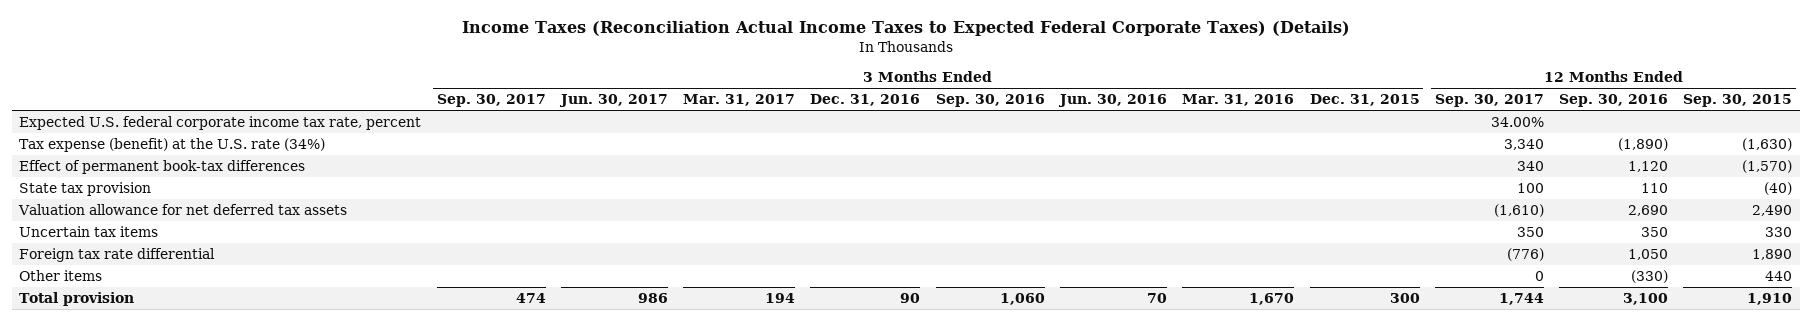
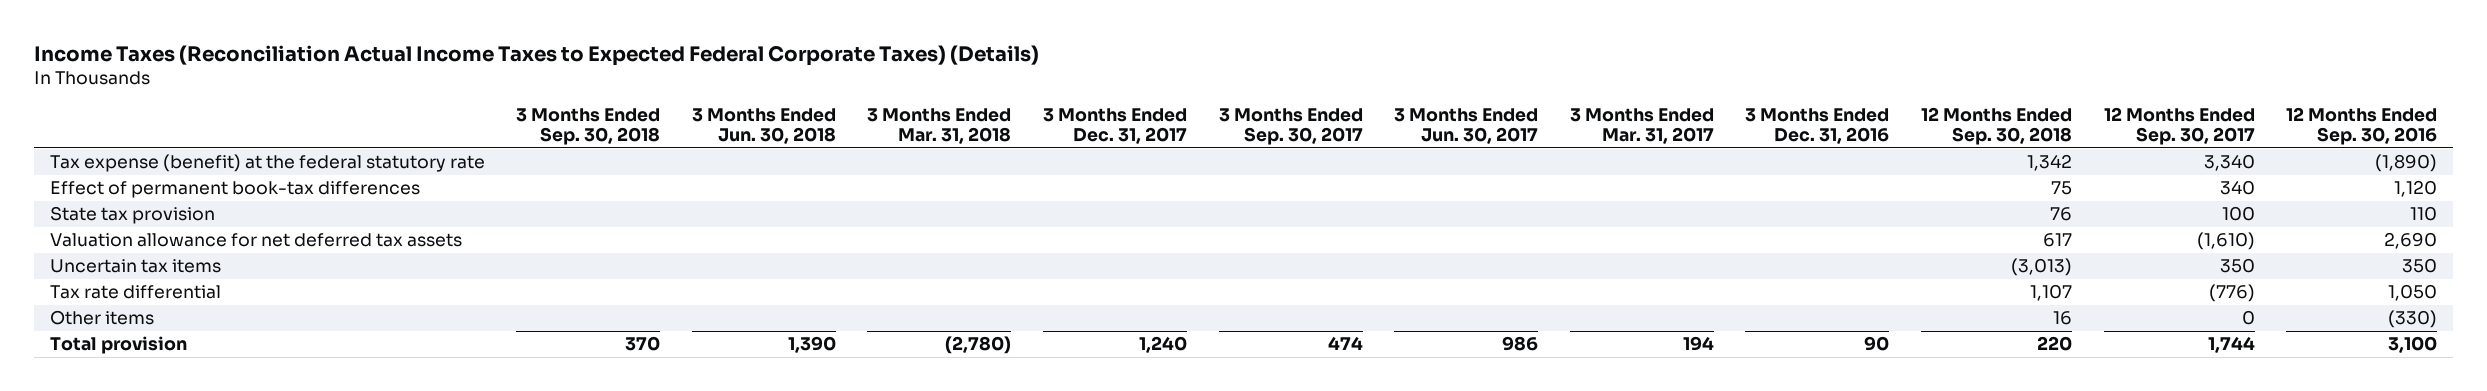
- | 3 Months Ended Sep. 30, 2017 | 3 Months Ended Jun. 30, 2017 | 3 Months Ended Mar. 31, 2017 | 3 Months Ended Dec. 31, 2016 | 3 Months Ended Sep. 30, 2016 | 3 Months Ended Jun. 30, 2016 | 3 Months Ended Mar. 31, 2016 | 3 Months Ended Dec. 31, 2015 | 12 Months Ended Sep. 30, 2017 | 12 Months Ended Sep. 30, 2016 | 12 Months Ended Sep. 30, 2015
+ | 3 Months Ended Sep. 30, 2018 | 3 Months Ended Jun. 30, 2018 | 3 Months Ended Mar. 31, 2018 | 3 Months Ended Dec. 31, 2017 | 3 Months Ended Sep. 30, 2017 | 3 Months Ended Jun. 30, 2017 | 3 Months Ended Mar. 31, 2017 | 3 Months Ended Dec. 31, 2016 | 12 Months Ended Sep. 30, 2018 | 12 Months Ended Sep. 30, 2017 | 12 Months Ended Sep. 30, 2016
- Expected U.S. federal corporate income tax rate, percent | | | | | | | | | 34.00% | |
- Tax expense (benefit) at the U.S. rate (34%) | | | | | | | | | 3,340 | (1,890) | (1,630)
+ Tax expense (benefit) at the federal statutory rate | | | | | | | | | 1,342 | 3,340 | (1,890)
- Foreign tax rate differential | | | | | | | | | (776) | 1,050 | 1,890
+ Tax rate differential | | | | | | | | | 1,107 | (776) | 1,050

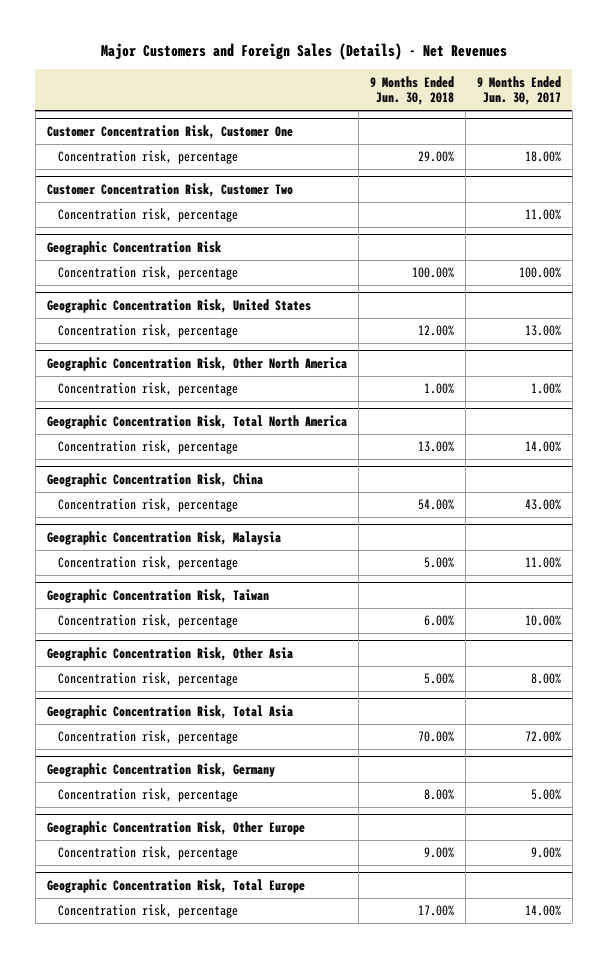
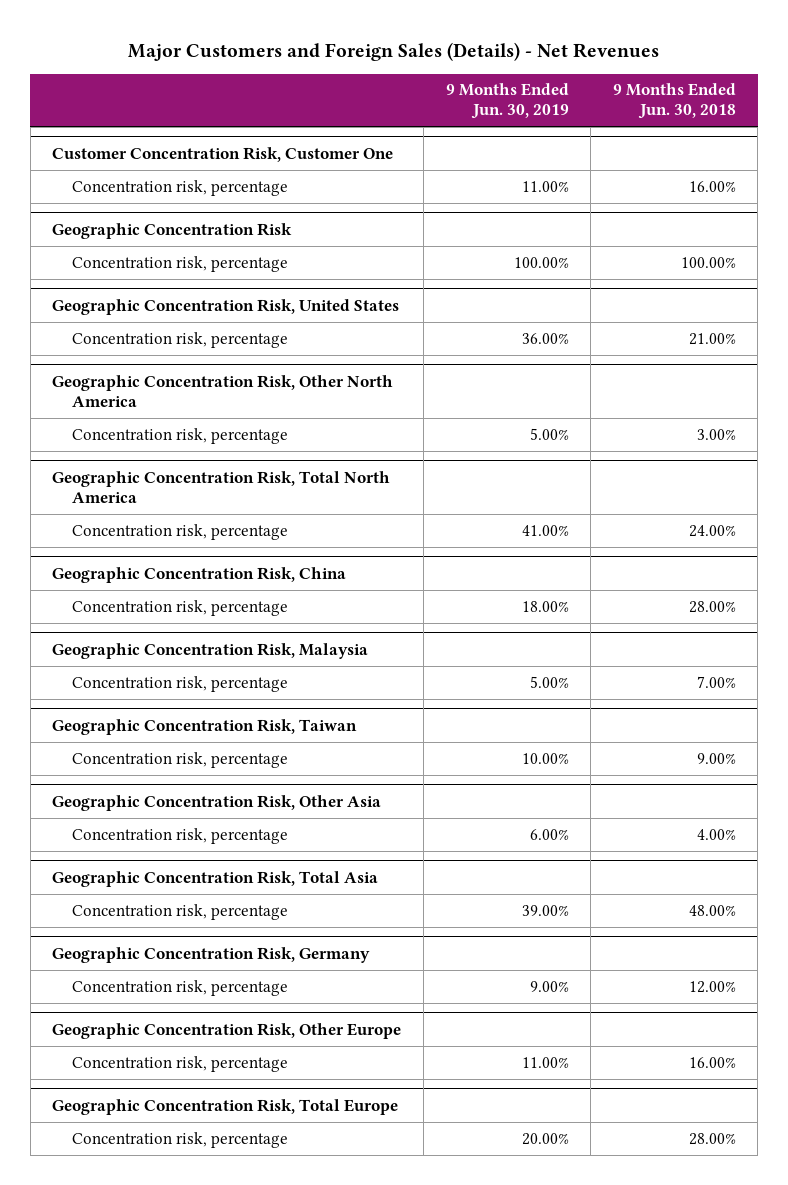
- | 9 Months Ended Jun. 30, 2018 | 9 Months Ended Jun. 30, 2017
+ | 9 Months Ended Jun. 30, 2019 | 9 Months Ended Jun. 30, 2018
@ Customer Concentration Risk, Customer One
- Concentration risk, percentage | 29.00% | 18.00%
- Customer Concentration Risk, Customer Two
- Concentration risk, percentage | | 11.00%
@ Customer Concentration Risk, Customer One
+ Concentration risk, percentage | 11.00% | 16.00%
@ Geographic Concentration Risk, United States
- Concentration risk, percentage | 12.00% | 13.00%
+ Concentration risk, percentage | 36.00% | 21.00%
@ Geographic Concentration Risk, Other North America
- Concentration risk, percentage | 1.00% | 1.00%
+ Concentration risk, percentage | 5.00% | 3.00%
@ Geographic Concentration Risk, Total North America
- Concentration risk, percentage | 13.00% | 14.00%
+ Concentration risk, percentage | 41.00% | 24.00%
@ Geographic Concentration Risk, China
- Concentration risk, percentage | 54.00% | 43.00%
+ Concentration risk, percentage | 18.00% | 28.00%
@ Geographic Concentration Risk, Malaysia
- Concentration risk, percentage | 5.00% | 11.00%
+ Concentration risk, percentage | 5.00% | 7.00%
@ Geographic Concentration Risk, Taiwan
- Concentration risk, percentage | 6.00% | 10.00%
+ Concentration risk, percentage | 10.00% | 9.00%
@ Geographic Concentration Risk, Other Asia
- Concentration risk, percentage | 5.00% | 8.00%
+ Concentration risk, percentage | 6.00% | 4.00%
@ Geographic Concentration Risk, Total Asia
- Concentration risk, percentage | 70.00% | 72.00%
+ Concentration risk, percentage | 39.00% | 48.00%
@ Geographic Concentration Risk, Germany
- Concentration risk, percentage | 8.00% | 5.00%
+ Concentration risk, percentage | 9.00% | 12.00%
@ Geographic Concentration Risk, Other Europe
- Concentration risk, percentage | 9.00% | 9.00%
+ Concentration risk, percentage | 11.00% | 16.00%
@ Geographic Concentration Risk, Total Europe
- Concentration risk, percentage | 17.00% | 14.00%
+ Concentration risk, percentage | 20.00% | 28.00%

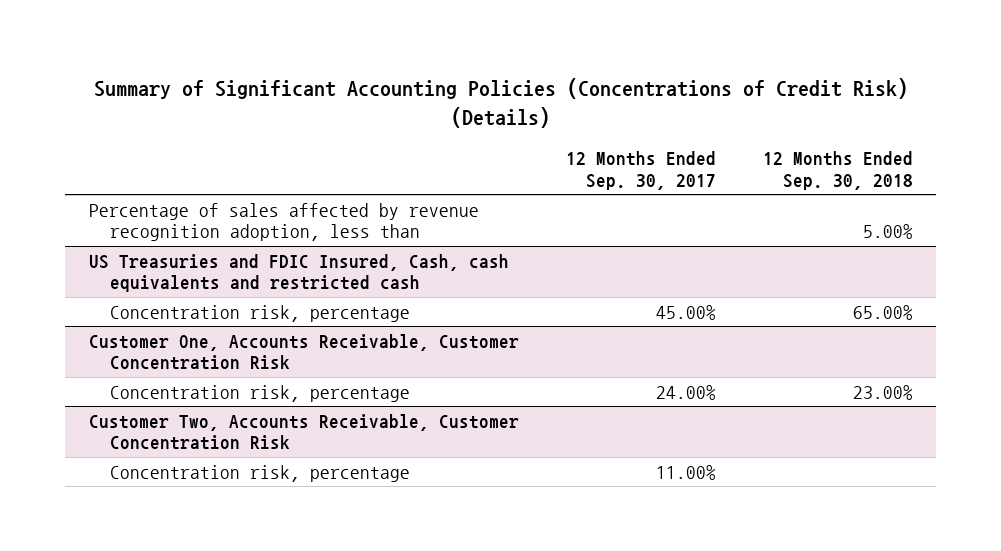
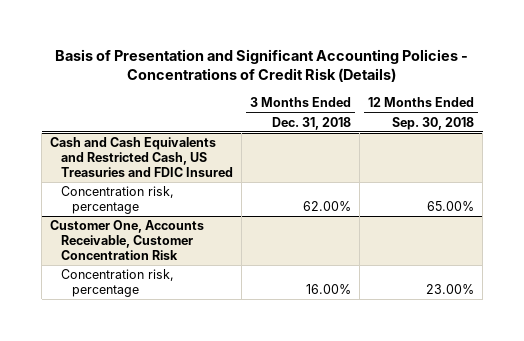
- Summary of Significant Accounting Policies (Concentrations of Credit Risk) (Details)
+ Basis of Presentation and Significant Accounting Policies - Concentrations of Credit Risk (Details)
- | 12 Months Ended Sep. 30, 2017 | 12 Months Ended Sep. 30, 2018
+ | 3 Months Ended Dec. 31, 2018 | 12 Months Ended Sep. 30, 2018
- Percentage of sales affected by revenue recognition adoption, less than | | 5.00%
- US Treasuries and FDIC Insured, Cash, cash equivalents and restricted cash
+ Cash and Cash Equivalents and Restricted Cash, US Treasuries and FDIC Insured
- Customer Two, Accounts Receivable, Customer Concentration Risk
- Concentration risk, percentage | 11.00% |

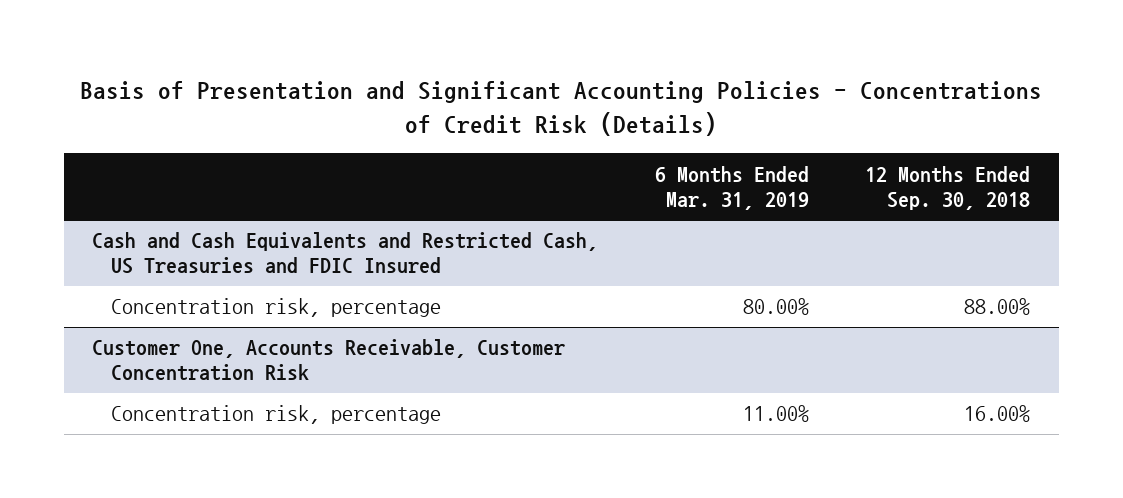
- | 3 Months Ended Dec. 31, 2018 | 12 Months Ended Sep. 30, 2018
+ | 6 Months Ended Mar. 31, 2019 | 12 Months Ended Sep. 30, 2018
@ Cash and Cash Equivalents and Restricted Cash, US Treasuries and FDIC Insured
- Concentration risk, percentage | 62.00% | 65.00%
+ Concentration risk, percentage | 80.00% | 88.00%
@ Customer One, Accounts Receivable, Customer Concentration Risk
- Concentration risk, percentage | 16.00% | 23.00%
+ Concentration risk, percentage | 11.00% | 16.00%

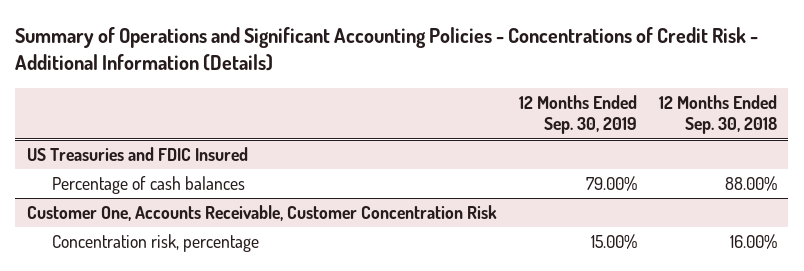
- Basis of Presentation and Significant Accounting Policies - Concentrations of Credit Risk (Details)
+ Summary of Operations and Significant Accounting Policies - Concentrations of Credit Risk - Additional Information (Details)
- | 6 Months Ended Mar. 31, 2019 | 12 Months Ended Sep. 30, 2018
+ | 12 Months Ended Sep. 30, 2019 | 12 Months Ended Sep. 30, 2018
- Cash and Cash Equivalents and Restricted Cash, US Treasuries and FDIC Insured
- Concentration risk, percentage | 80.00% | 88.00%
+ US Treasuries and FDIC Insured
+ Percentage of cash balances | 79.00% | 88.00%

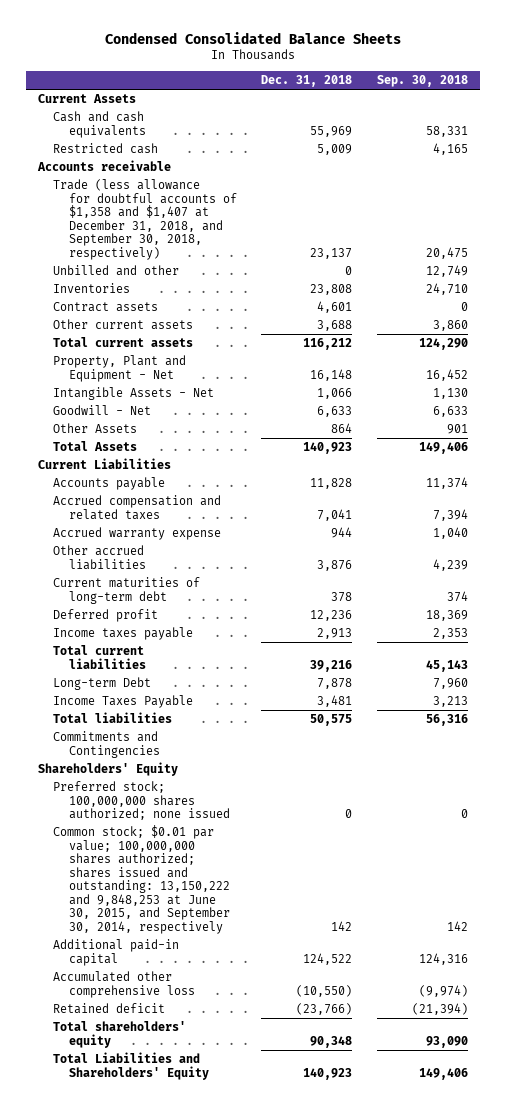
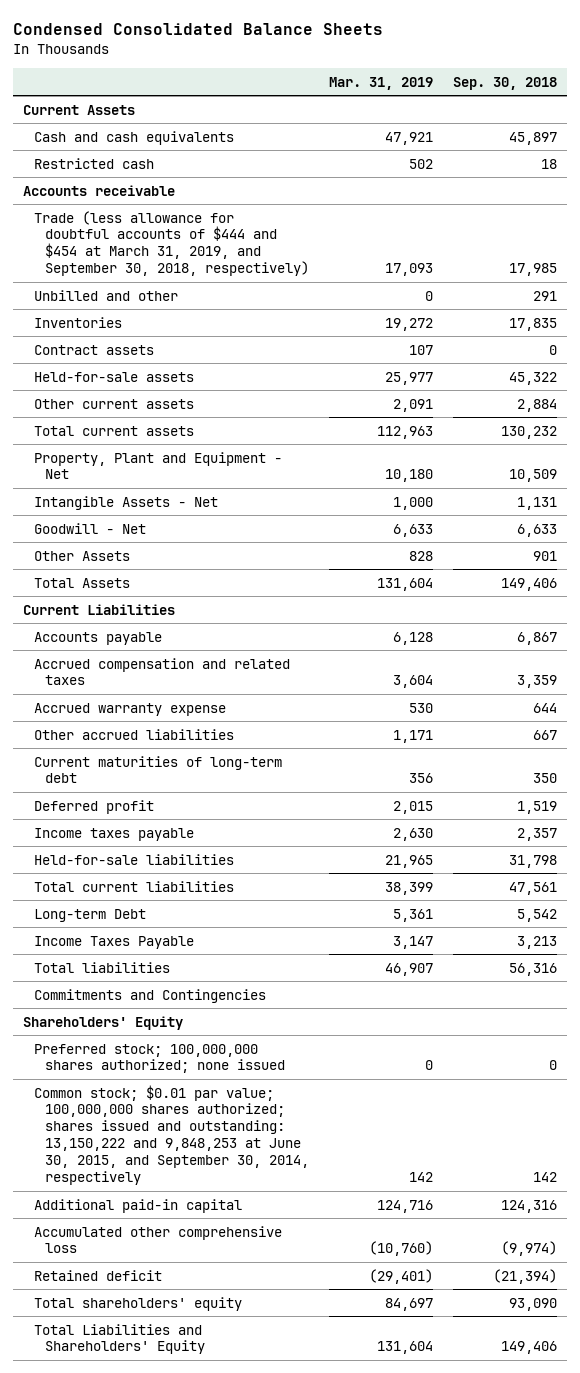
- | Dec. 31, 2018 | Sep. 30, 2018
+ | Mar. 31, 2019 | Sep. 30, 2018
- Cash and cash equivalents | 55,969 | 58,331
- Restricted cash | 5,009 | 4,165
+ Cash and cash equivalents | 47,921 | 45,897
+ Restricted cash | 502 | 18
- Trade (less allowance for doubtful accounts of $1,358 and $1,407 at December 31, 2018, and September 30, 2018, respectively) | 23,137 | 20,475
- Unbilled and other | 0 | 12,749
- Inventories | 23,808 | 24,710
+ Trade (less allowance for doubtful accounts of $444 and $454 at March 31, 2019, and September 30, 2018, respectively) | 17,093 | 17,985
+ Unbilled and other | 0 | 291
+ Inventories | 19,272 | 17,835
- Other current assets | 3,688 | 3,860
- Total current assets | 116,212 | 124,290
- Property, Plant and Equipment - Net | 16,148 | 16,452
- Intangible Assets - Net | 1,066 | 1,130
+ Held-for-sale assets | 25,977 | 45,322
+ Other current assets | 2,091 | 2,884
+ Total current assets | 112,963 | 130,232
+ Property, Plant and Equipment - Net | 10,180 | 10,509
+ Intangible Assets - Net | 1,000 | 1,131
- Accounts payable | 11,828 | 11,374
- Accrued compensation and related taxes | 7,041 | 7,394
- Accrued warranty expense | 944 | 1,040
- Other accrued liabilities | 3,876 | 4,239
- Current maturities of long-term debt | 378 | 374
- Deferred profit | 12,236 | 18,369
- Income taxes payable | 2,913 | 2,353
- Total current liabilities | 39,216 | 45,143
- Long-term Debt | 7,878 | 7,960
+ Accounts payable | 6,128 | 6,867
+ Accrued compensation and related taxes | 3,604 | 3,359
+ Accrued warranty expense | 530 | 644
+ Other accrued liabilities | 1,171 | 667
+ Current maturities of long-term debt | 356 | 350
+ Deferred profit | 2,015 | 1,519
+ Income taxes payable | 2,630 | 2,357
+ Held-for-sale liabilities | 21,965 | 31,798
+ Total current liabilities | 38,399 | 47,561
+ Long-term Debt | 5,361 | 5,542

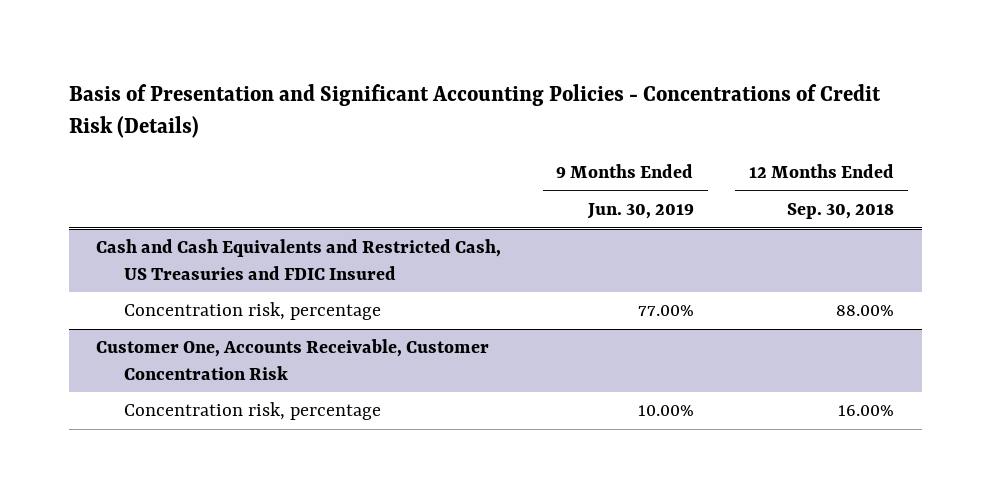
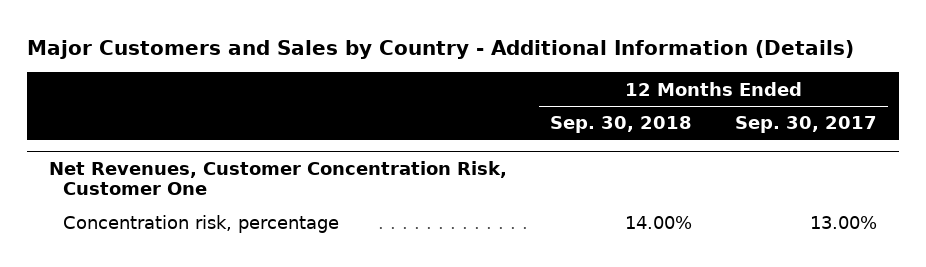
- Basis of Presentation and Significant Accounting Policies - Concentrations of Credit Risk (Details)
+ Major Customers and Sales by Country - Additional Information (Details)
- | 9 Months Ended Jun. 30, 2019 | 12 Months Ended Sep. 30, 2018
+ | 12 Months Ended Sep. 30, 2018 | 12 Months Ended Sep. 30, 2017
- Cash and Cash Equivalents and Restricted Cash, US Treasuries and FDIC Insured
- Concentration risk, percentage | 77.00% | 88.00%
- Customer One, Accounts Receivable, Customer Concentration Risk
- Concentration risk, percentage | 10.00% | 16.00%
+ Net Revenues, Customer Concentration Risk, Customer One
+ Concentration risk, percentage | 14.00% | 13.00%

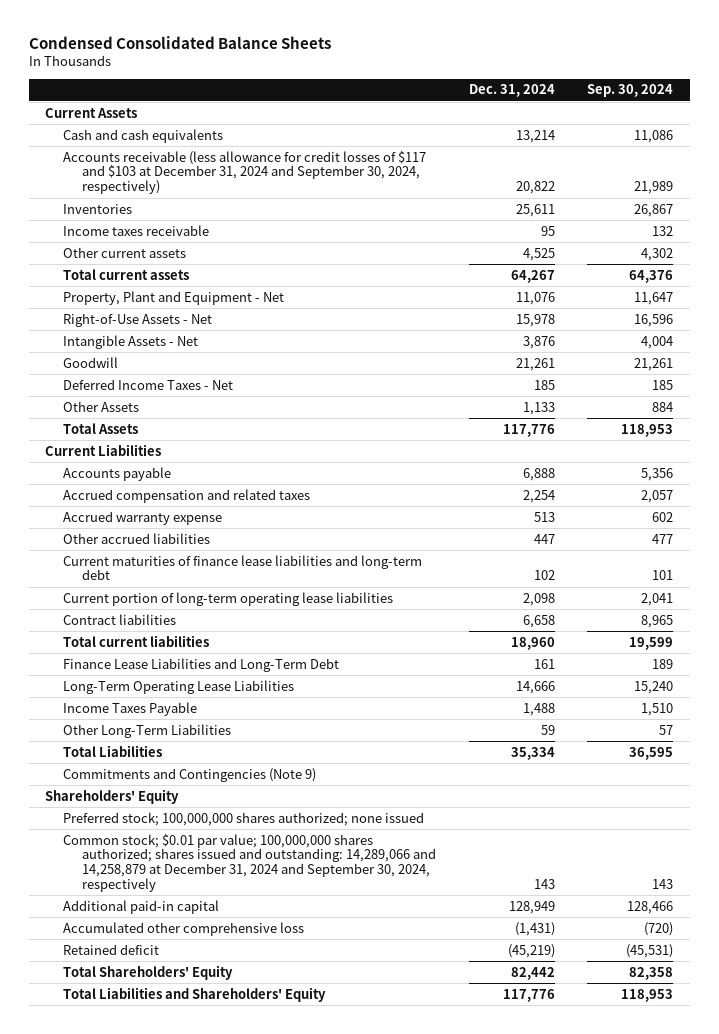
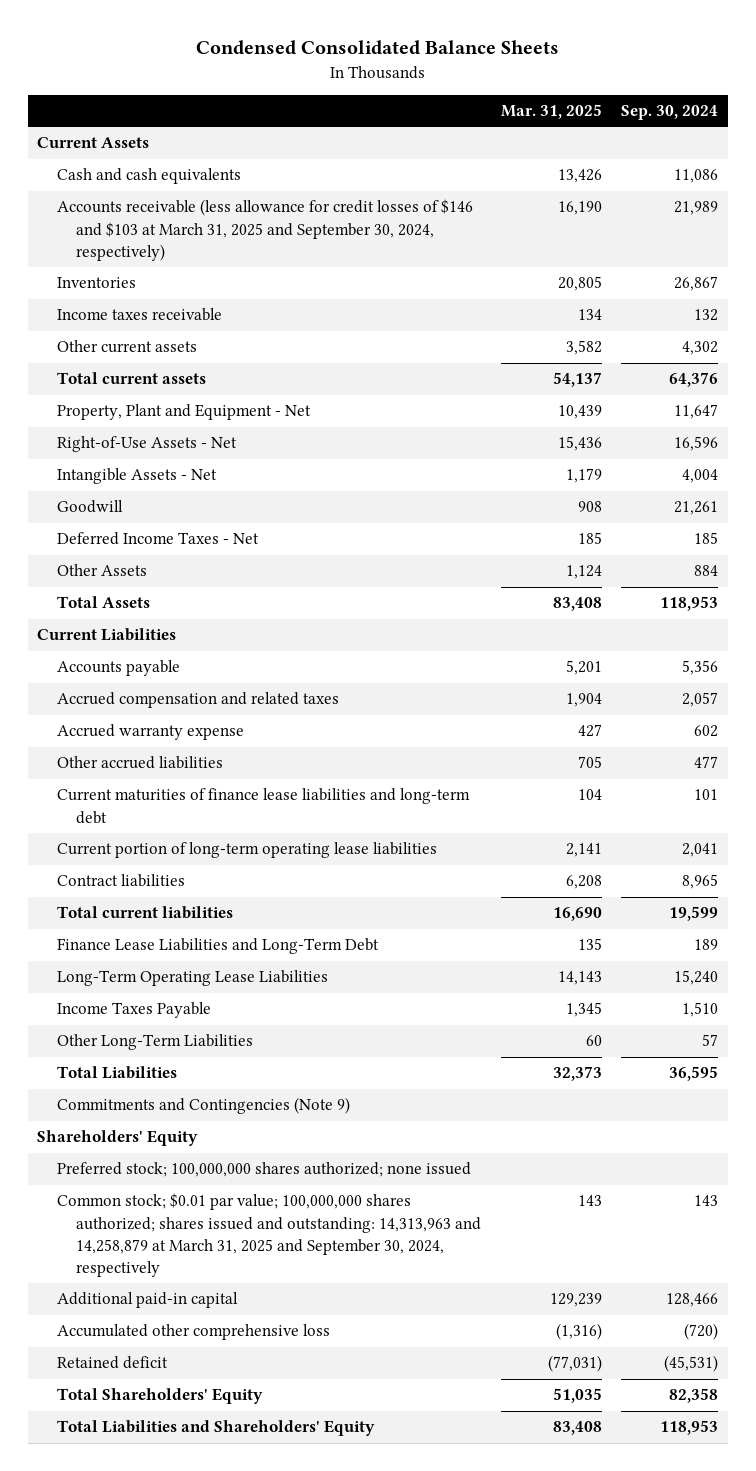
- | Dec. 31, 2024 | Sep. 30, 2024
+ | Mar. 31, 2025 | Sep. 30, 2024
- Accounts receivable (less allowance for credit losses of $117 and $103 at December 31, 2024 and September 30, 2024, respectively) | 20,822 | 21,989
+ Accounts receivable (less allowance for credit losses of $146 and $103 at March 31, 2025 and September 30, 2024, respectively) | 16,190 | 21,989
- Common stock; $0.01 par value; 100,000,000 shares authorized; shares issued and outstanding: 14,289,066 and 14,258,879 at December 31, 2024 and September 30, 2024, respectively | 143 | 143
+ Common stock; $0.01 par value; 100,000,000 shares authorized; shares issued and outstanding: 14,313,963 and 14,258,879 at March 31, 2025 and September 30, 2024, respectively | 143 | 143

